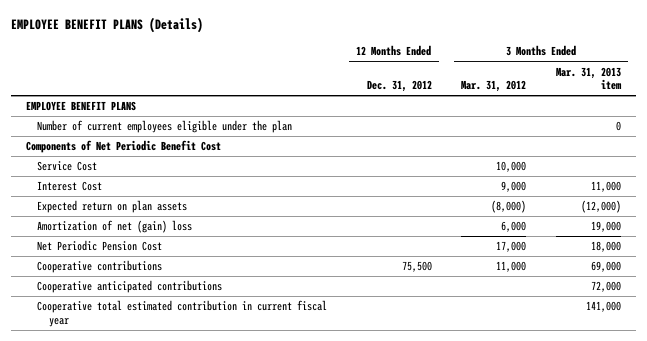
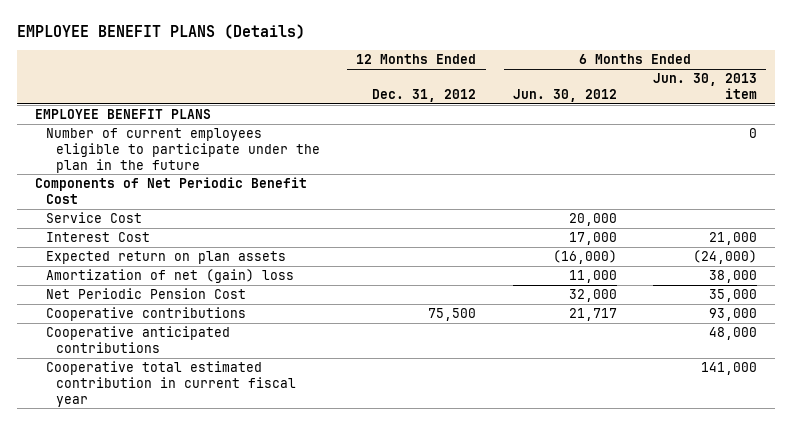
- | 12 Months Ended Dec. 31, 2012 | 3 Months Ended Mar. 31, 2012 | 3 Months Ended Mar. 31, 2013 item
+ | 12 Months Ended Dec. 31, 2012 | 6 Months Ended Jun. 30, 2012 | 6 Months Ended Jun. 30, 2013 item
- Number of current employees eligible under the plan | | | 0
+ Number of current employees eligible to participate under the plan in the future | | | 0

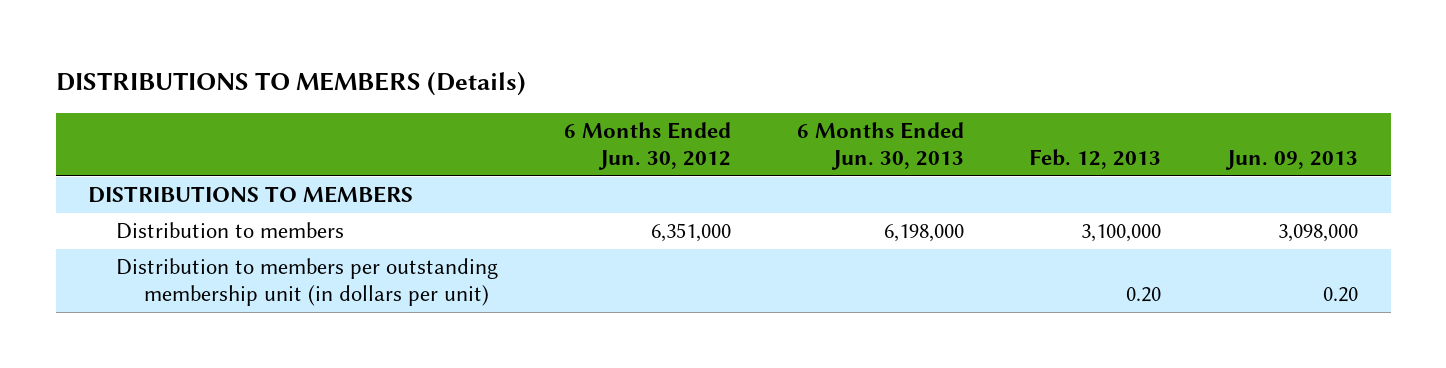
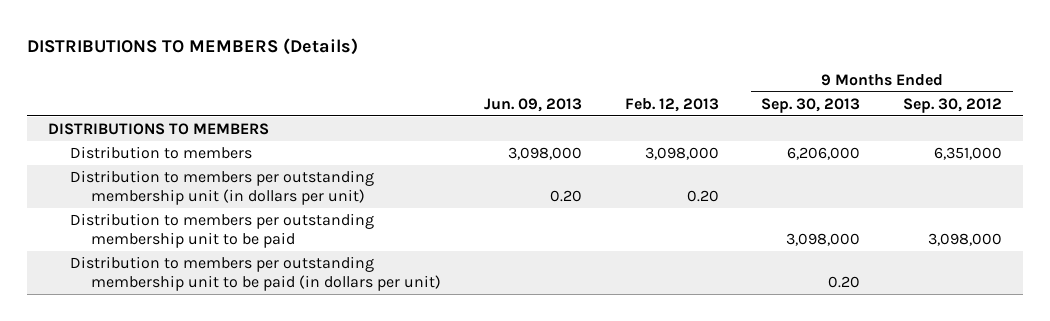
- | 6 Months Ended Jun. 30, 2012 | 6 Months Ended Jun. 30, 2013 | Feb. 12, 2013 | Jun. 09, 2013
+ | Jun. 09, 2013 | Feb. 12, 2013 | 9 Months Ended Sep. 30, 2013 | 9 Months Ended Sep. 30, 2012
- Distribution to members | 6,351,000 | 6,198,000 | 3,100,000 | 3,098,000
+ Distribution to members | 3,098,000 | 3,098,000 | 6,206,000 | 6,351,000
+ Distribution to members per outstanding membership unit to be paid | | | 3,098,000 | 3,098,000
+ Distribution to members per outstanding membership unit to be paid (in dollars per unit) | | | 0.20 |

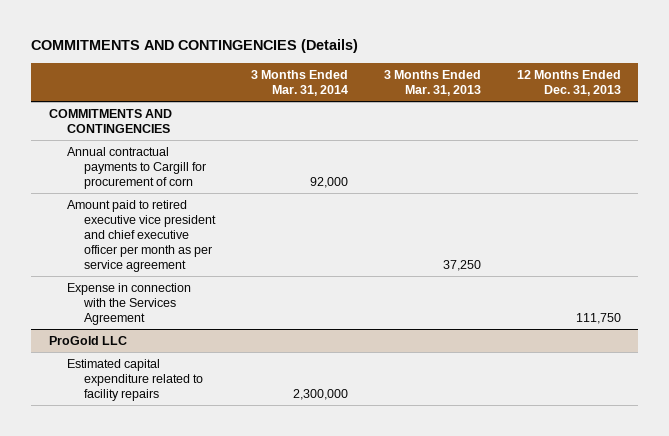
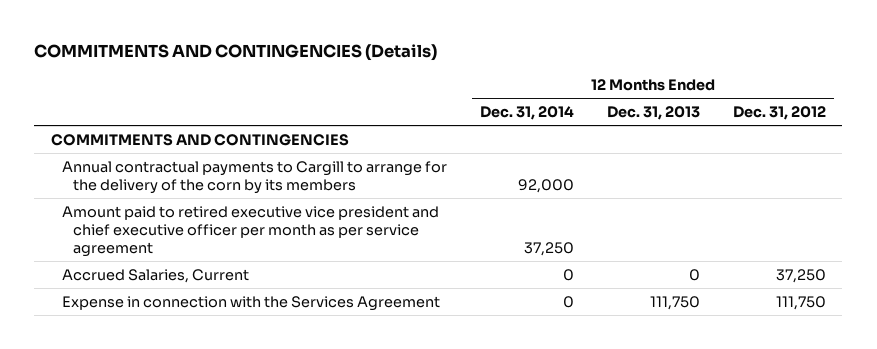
- | 3 Months Ended Mar. 31, 2014 | 3 Months Ended Mar. 31, 2013 | 12 Months Ended Dec. 31, 2013
+ | 12 Months Ended Dec. 31, 2014 | 12 Months Ended Dec. 31, 2013 | 12 Months Ended Dec. 31, 2012
- Annual contractual payments to Cargill for procurement of corn | 92,000 | |
+ Annual contractual payments to Cargill to arrange for the delivery of the corn by its members | 92,000 | |
+ Accrued Salaries, Current | 0 | 0 | 37,250
- ProGold LLC
- Estimated capital expenditure related to facility repairs | 2,300,000 | |

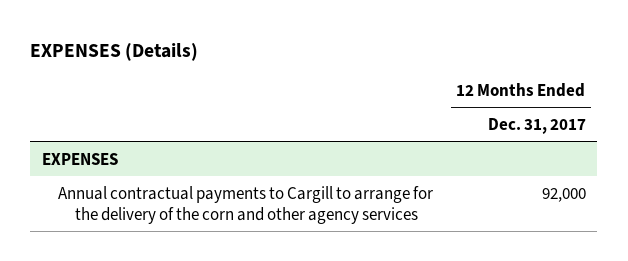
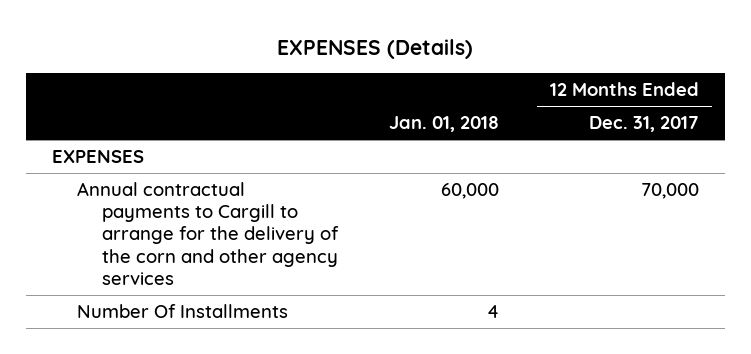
- | 12 Months Ended Dec. 31, 2017
+ | Jan. 01, 2018 | 12 Months Ended Dec. 31, 2017
- Annual contractual payments to Cargill to arrange for the delivery of the corn and other agency services | 92,000
+ Annual contractual payments to Cargill to arrange for the delivery of the corn and other agency services | 60,000 | 70,000
+ Number Of Installments | 4 |

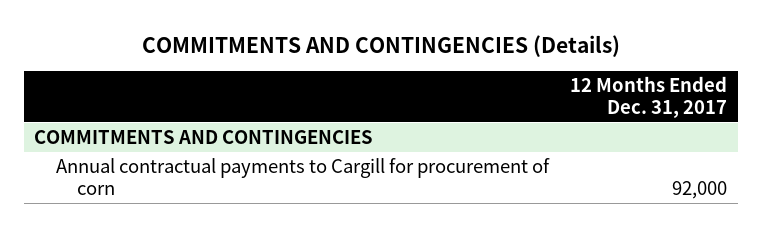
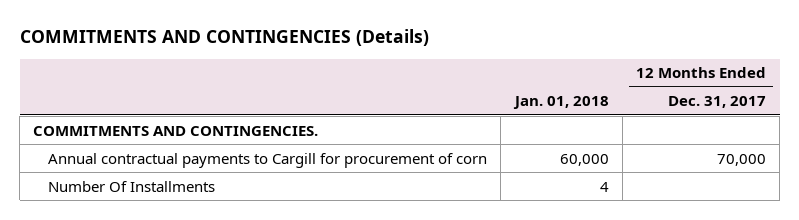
- | 12 Months Ended Dec. 31, 2017
+ | Jan. 01, 2018 | 12 Months Ended Dec. 31, 2017
- COMMITMENTS AND CONTINGENCIES
- Annual contractual payments to Cargill for procurement of corn | 92,000
+ COMMITMENTS AND CONTINGENCIES.
+ Annual contractual payments to Cargill for procurement of corn | 60,000 | 70,000
+ Number Of Installments | 4 |

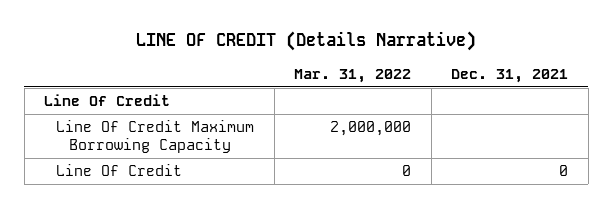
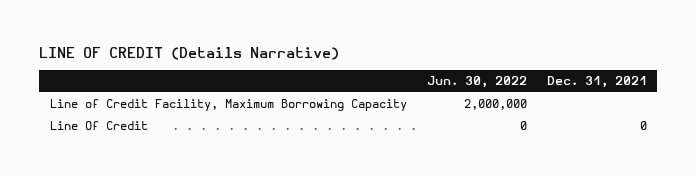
- | Mar. 31, 2022 | Dec. 31, 2021
+ | Jun. 30, 2022 | Dec. 31, 2021
- Line Of Credit
- Line Of Credit Maximum Borrowing Capacity | 2,000,000 |
+ Line of Credit Facility, Maximum Borrowing Capacity | 2,000,000 |

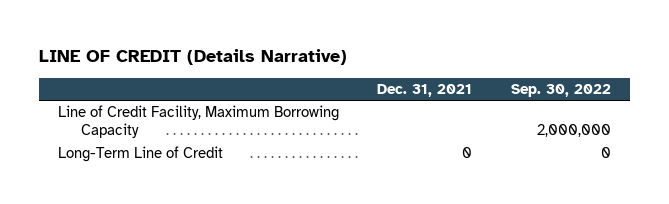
- | Jun. 30, 2022 | Dec. 31, 2021
+ | Dec. 31, 2021 | Sep. 30, 2022
- Line Of Credit | 0 | 0
+ Long-Term Line of Credit | 0 | 0

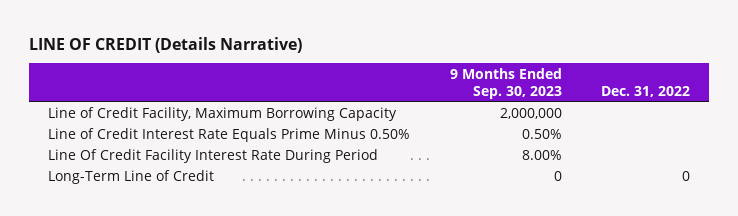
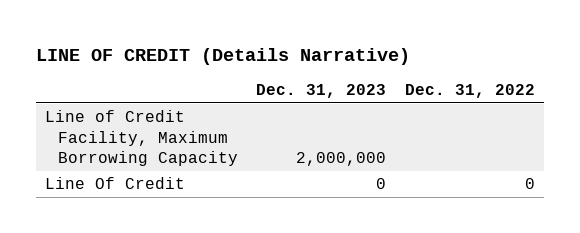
- | 9 Months Ended Sep. 30, 2023 | Dec. 31, 2022
+ | Dec. 31, 2023 | Dec. 31, 2022
- Line of Credit Interest Rate Equals Prime Minus 0.50% | 0.50% |
- Line Of Credit Facility Interest Rate During Period | 8.00% |
- Long-Term Line of Credit | 0 | 0
+ Line Of Credit | 0 | 0

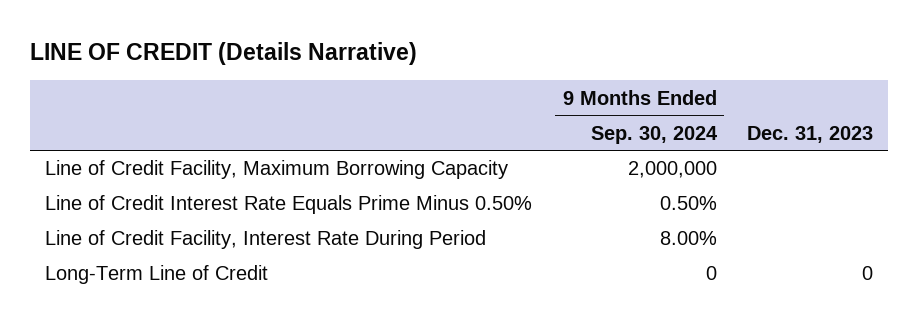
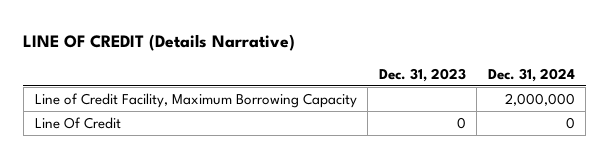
- | 9 Months Ended Sep. 30, 2024 | Dec. 31, 2023
+ | Dec. 31, 2023 | Dec. 31, 2024
- Line of Credit Interest Rate Equals Prime Minus 0.50% | 0.50% |
- Line of Credit Facility, Interest Rate During Period | 8.00% |
- Long-Term Line of Credit | 0 | 0
+ Line Of Credit | 0 | 0

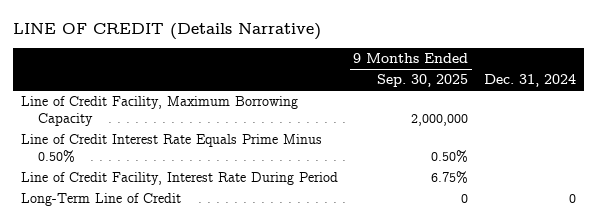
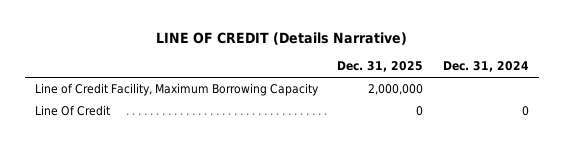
- | 9 Months Ended Sep. 30, 2025 | Dec. 31, 2024
+ | Dec. 31, 2025 | Dec. 31, 2024
- Line of Credit Interest Rate Equals Prime Minus 0.50% | 0.50% |
- Line of Credit Facility, Interest Rate During Period | 6.75% |
- Long-Term Line of Credit | 0 | 0
+ Line Of Credit | 0 | 0

